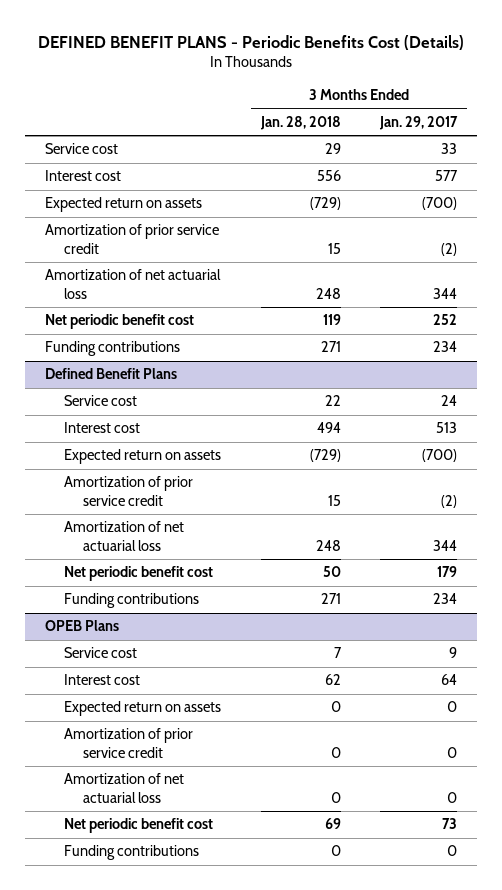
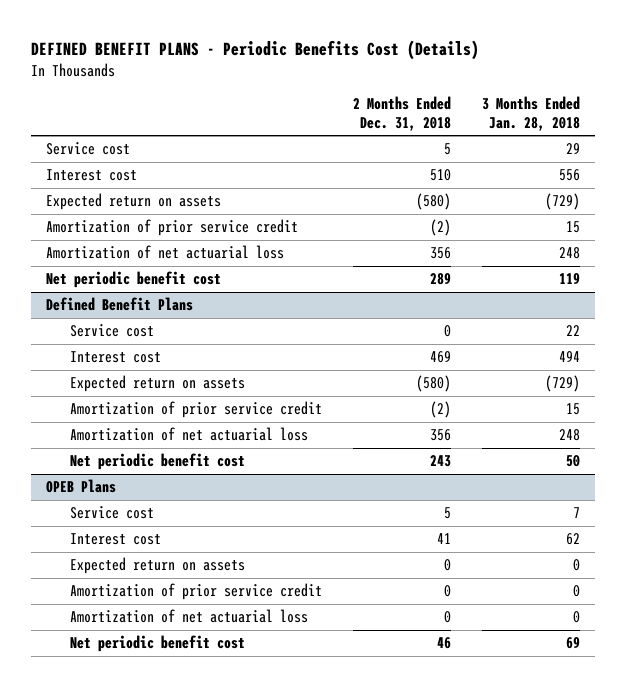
- | 3 Months Ended Jan. 28, 2018 | 3 Months Ended Jan. 29, 2017
+ | 2 Months Ended Dec. 31, 2018 | 3 Months Ended Jan. 28, 2018
- Funding contributions | 271 | 234
@ Defined Benefit Plans
- Funding contributions | 271 | 234
@ OPEB Plans
- Funding contributions | 0 | 0

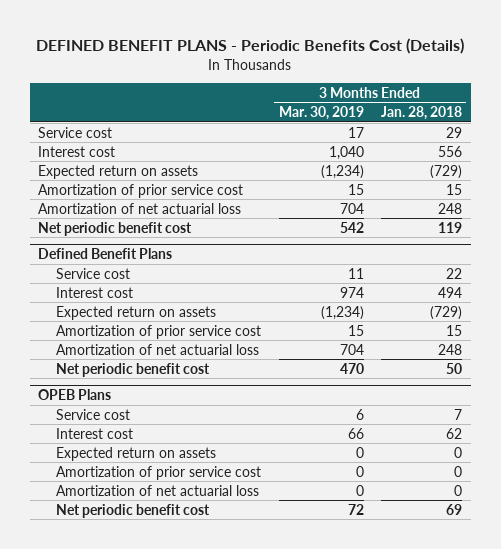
- | 2 Months Ended Dec. 31, 2018 | 3 Months Ended Jan. 28, 2018
+ | 3 Months Ended Mar. 30, 2019 | 3 Months Ended Jan. 28, 2018
- Amortization of prior service credit | (2) | 15
+ Amortization of prior service cost | 15 | 15
@ Defined Benefit Plans
- Amortization of prior service credit | (2) | 15
+ Amortization of prior service cost | 15 | 15
@ OPEB Plans
- Amortization of prior service credit | 0 | 0
+ Amortization of prior service cost | 0 | 0

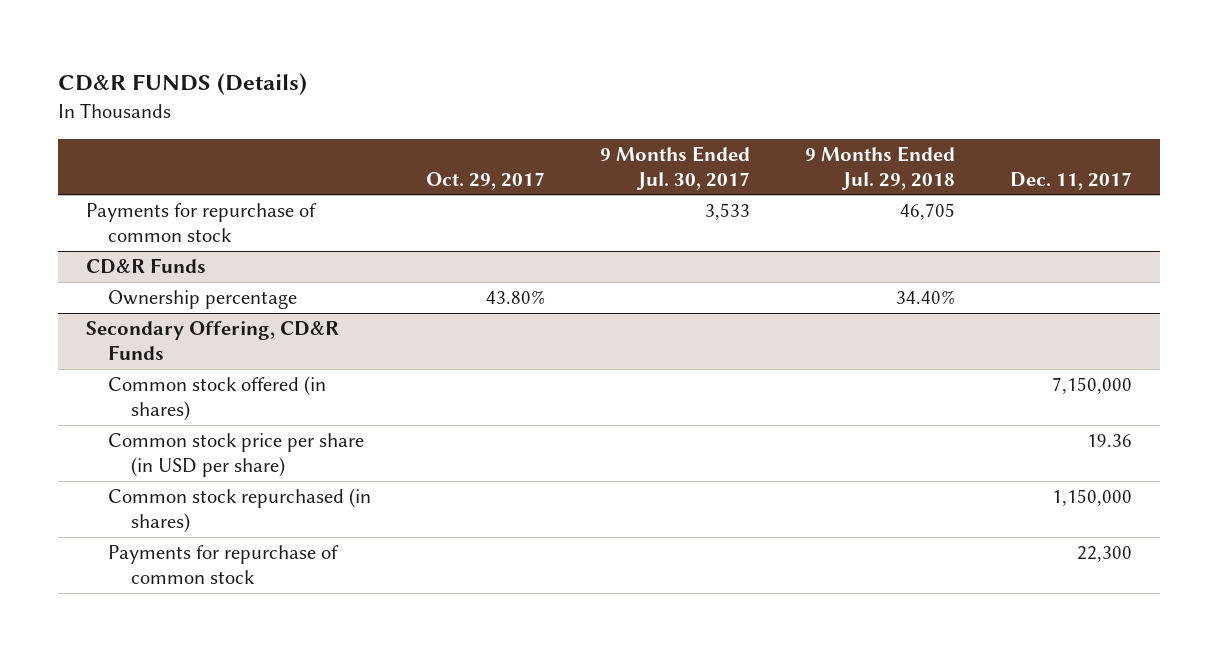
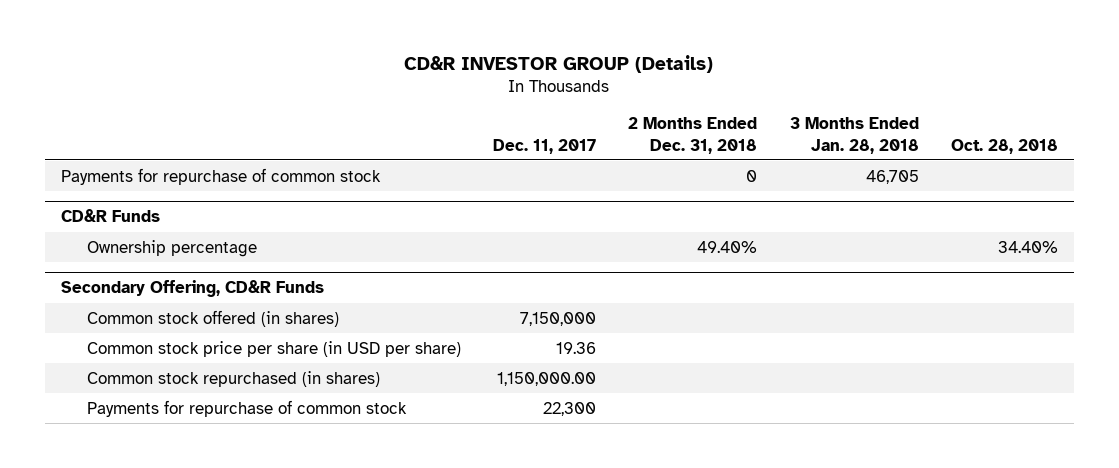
- CD&R FUNDS (Details)
+ CD&R INVESTOR GROUP (Details)
- | Oct. 29, 2017 | 9 Months Ended Jul. 30, 2017 | 9 Months Ended Jul. 29, 2018 | Dec. 11, 2017
+ | Dec. 11, 2017 | 2 Months Ended Dec. 31, 2018 | 3 Months Ended Jan. 28, 2018 | Oct. 28, 2018
@ Secondary Offering, CD&R Funds
- Common stock repurchased (in shares) | | | | 1,150,000
+ Common stock repurchased (in shares) | 1,150,000.00 | | |

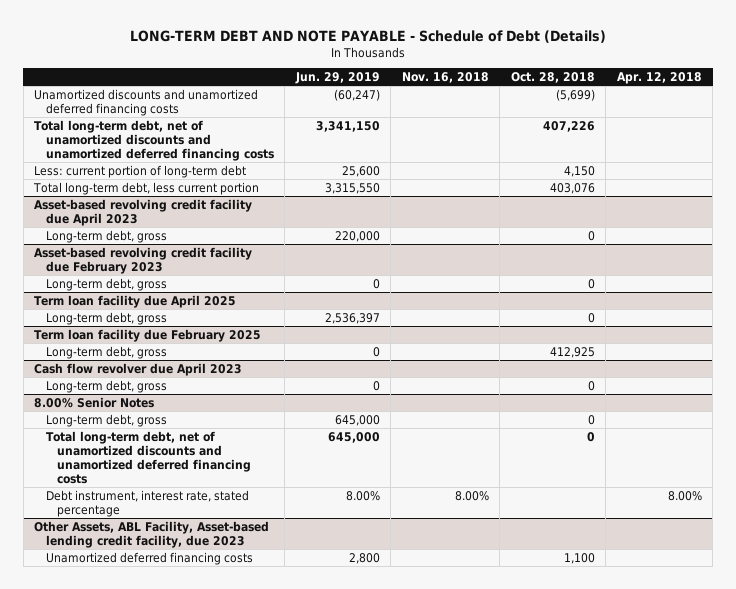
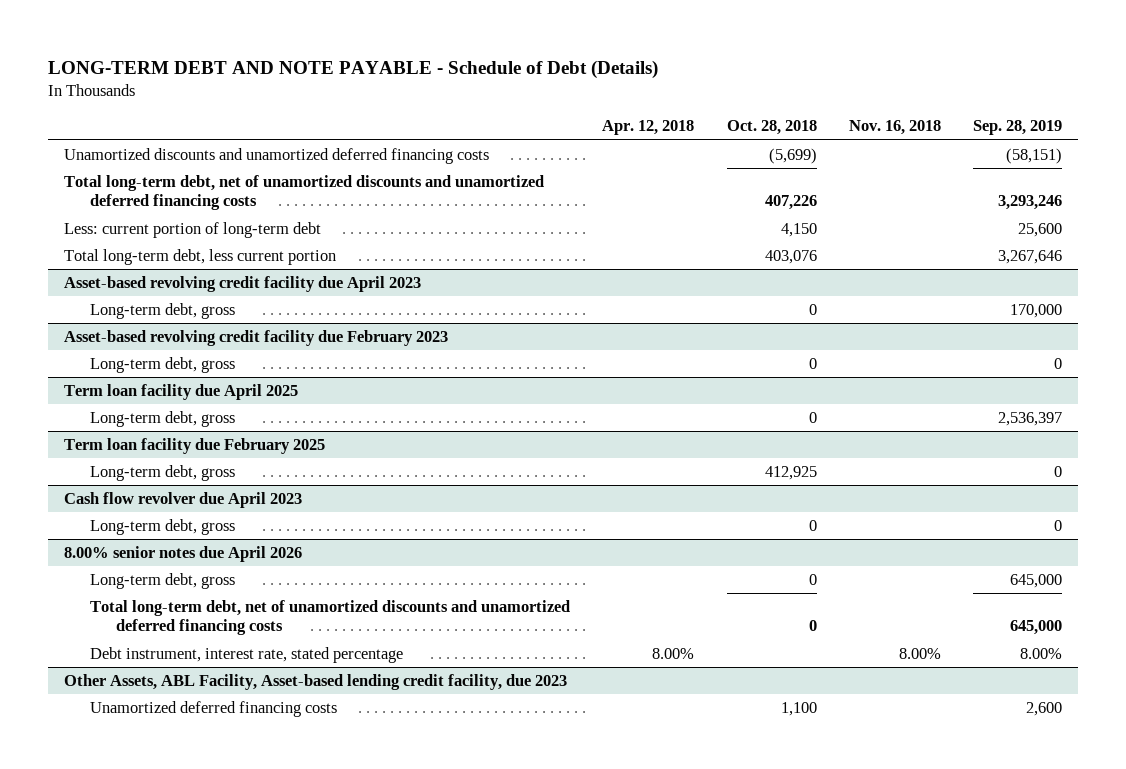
- | Jun. 29, 2019 | Nov. 16, 2018 | Oct. 28, 2018 | Apr. 12, 2018
+ | Apr. 12, 2018 | Oct. 28, 2018 | Nov. 16, 2018 | Sep. 28, 2019
- 8.00% Senior Notes
+ 8.00% senior notes due April 2026

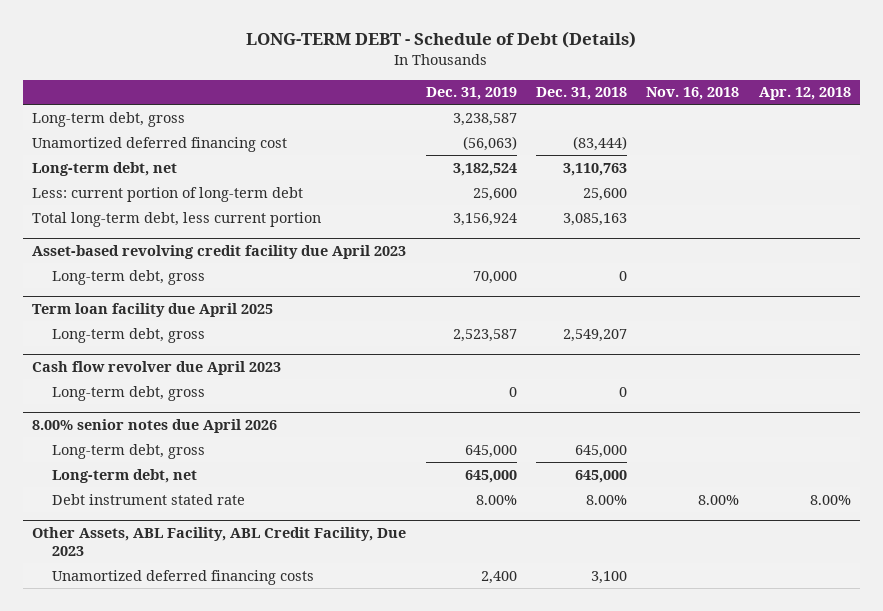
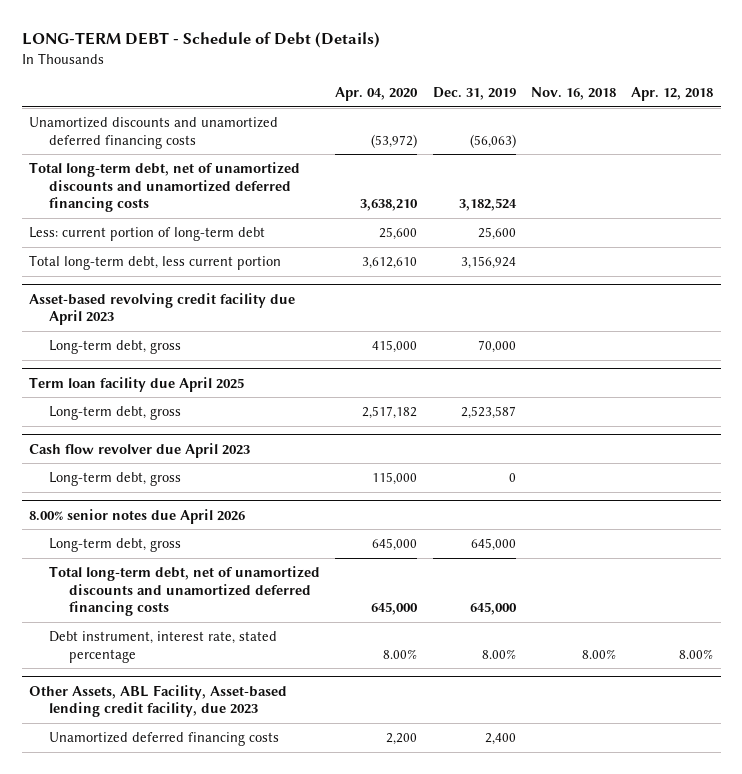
- | Dec. 31, 2019 | Dec. 31, 2018 | Nov. 16, 2018 | Apr. 12, 2018
+ | Apr. 04, 2020 | Dec. 31, 2019 | Nov. 16, 2018 | Apr. 12, 2018
- Long-term debt, gross | 3,238,587 | | |
- Unamortized deferred financing cost | (56,063) | (83,444) | |
- Long-term debt, net | 3,182,524 | 3,110,763 | |
+ Unamortized discounts and unamortized deferred financing costs | (53,972) | (56,063) | |
+ Total long-term debt, net of unamortized discounts and unamortized deferred financing costs | 3,638,210 | 3,182,524 | |
@ 8.00% senior notes due April 2026
- Long-term debt, net | 645,000 | 645,000 | |
- Debt instrument stated rate | 8.00% | 8.00% | 8.00% | 8.00%
- Other Assets, ABL Facility, ABL Credit Facility, Due 2023
@ 8.00% senior notes due April 2026
+ Total long-term debt, net of unamortized discounts and unamortized deferred financing costs | 645,000 | 645,000 | |
+ Debt instrument, interest rate, stated percentage | 8.00% | 8.00% | 8.00% | 8.00%
+ Other Assets, ABL Facility, Asset-based lending credit facility, due 2023

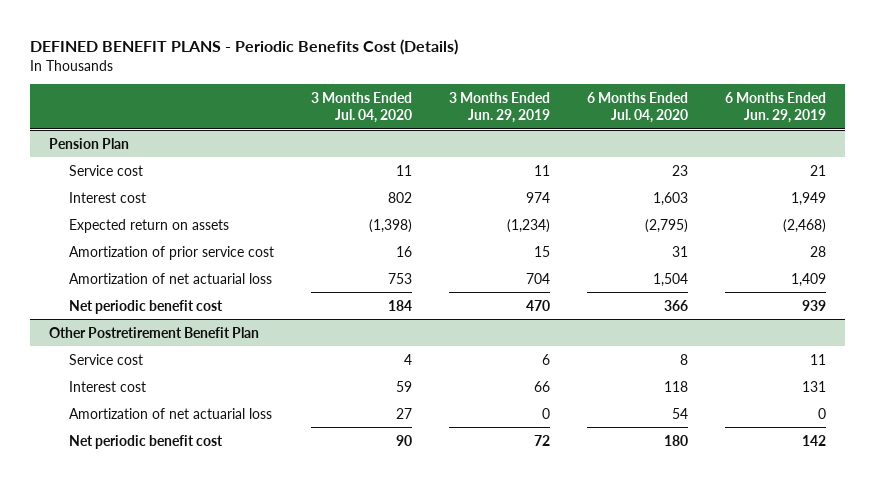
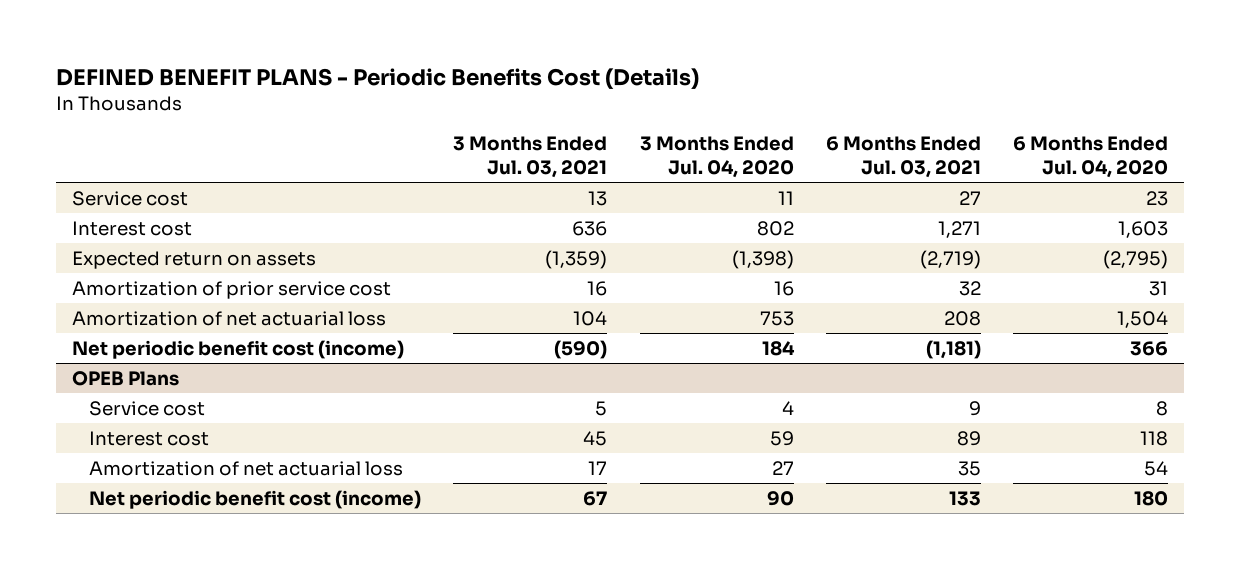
- | 3 Months Ended Jul. 04, 2020 | 3 Months Ended Jun. 29, 2019 | 6 Months Ended Jul. 04, 2020 | 6 Months Ended Jun. 29, 2019
+ | 3 Months Ended Jul. 03, 2021 | 3 Months Ended Jul. 04, 2020 | 6 Months Ended Jul. 03, 2021 | 6 Months Ended Jul. 04, 2020
- Pension Plan
- Net periodic benefit cost | 184 | 470 | 366 | 939
- Other Postretirement Benefit Plan
+ Net periodic benefit cost (income) | (590) | 184 | (1,181) | 366
+ OPEB Plans
- Net periodic benefit cost | 90 | 72 | 180 | 142
+ Net periodic benefit cost (income) | 67 | 90 | 133 | 180

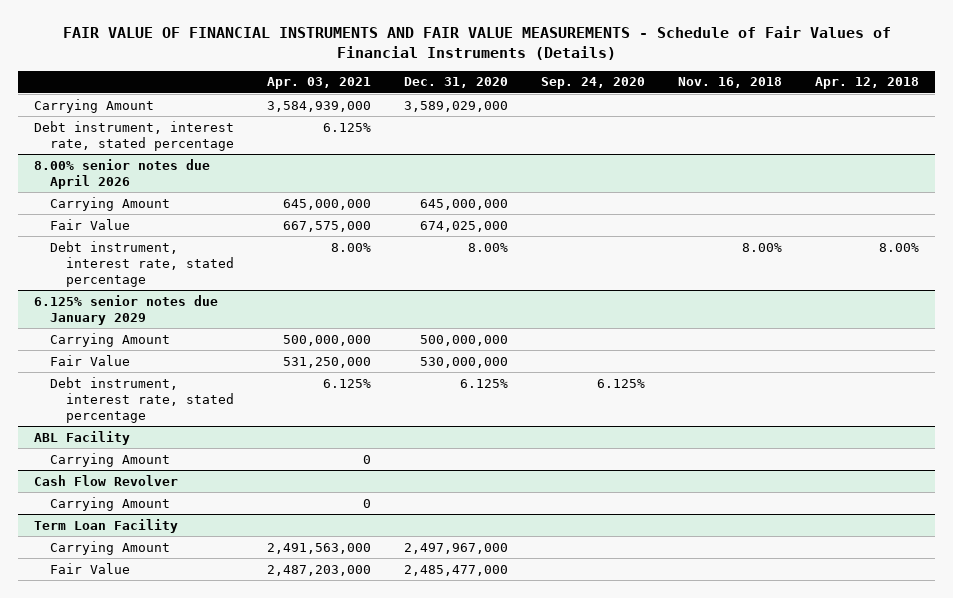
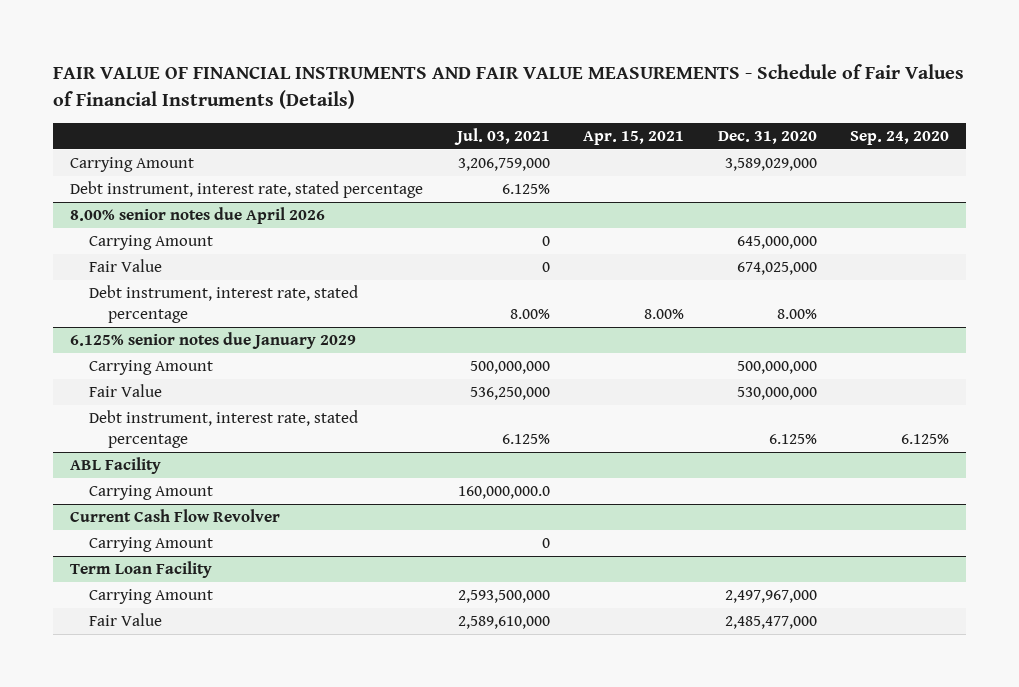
- | Apr. 03, 2021 | Dec. 31, 2020 | Sep. 24, 2020 | Nov. 16, 2018 | Apr. 12, 2018
+ | Jul. 03, 2021 | Apr. 15, 2021 | Dec. 31, 2020 | Sep. 24, 2020
- Cash Flow Revolver
+ Current Cash Flow Revolver

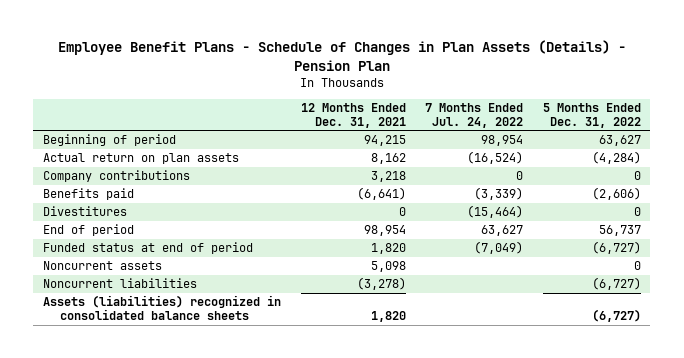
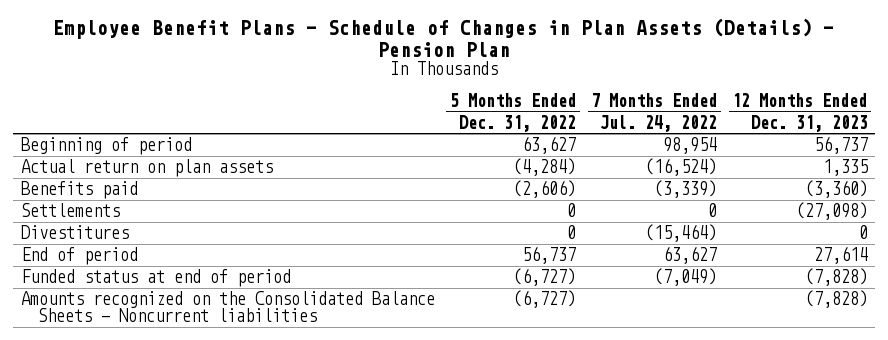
- | 12 Months Ended Dec. 31, 2021 | 7 Months Ended Jul. 24, 2022 | 5 Months Ended Dec. 31, 2022
+ | 5 Months Ended Dec. 31, 2022 | 7 Months Ended Jul. 24, 2022 | 12 Months Ended Dec. 31, 2023
- Company contributions | 3,218 | 0 | 0
+ Settlements | 0 | 0 | (27,098)
- Noncurrent assets | 5,098 | | 0
- Noncurrent liabilities | (3,278) | | (6,727)
- Assets (liabilities) recognized in consolidated balance sheets | 1,820 | | (6,727)
+ Amounts recognized on the Consolidated Balance Sheets - Noncurrent liabilities | (6,727) | | (7,828)

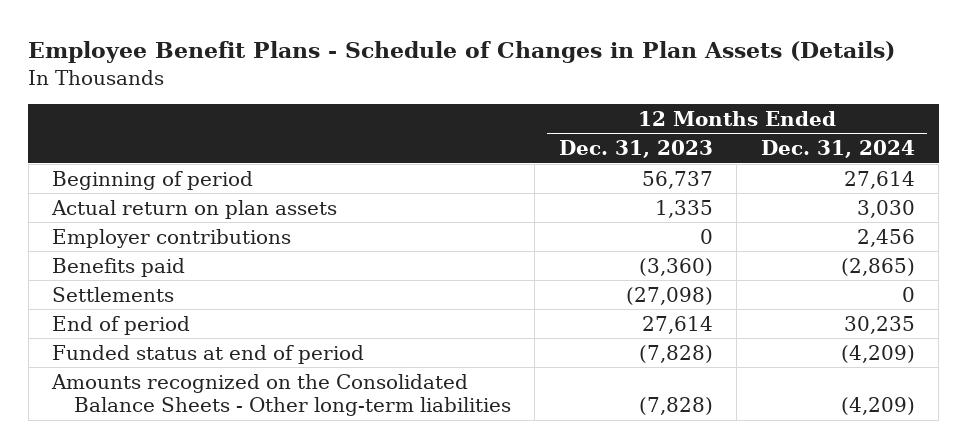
- Employee Benefit Plans - Schedule of Changes in Plan Assets (Details) - Pension Plan
+ Employee Benefit Plans - Schedule of Changes in Plan Assets (Details)
- | 5 Months Ended Dec. 31, 2022 | 7 Months Ended Jul. 24, 2022 | 12 Months Ended Dec. 31, 2023
+ | 12 Months Ended Dec. 31, 2023 | 12 Months Ended Dec. 31, 2024
+ Employer contributions | 0 | 2,456
- Divestitures | 0 | (15,464) | 0
- Amounts recognized on the Consolidated Balance Sheets - Noncurrent liabilities | (6,727) | | (7,828)
+ Amounts recognized on the Consolidated Balance Sheets - Other long-term liabilities | (7,828) | (4,209)

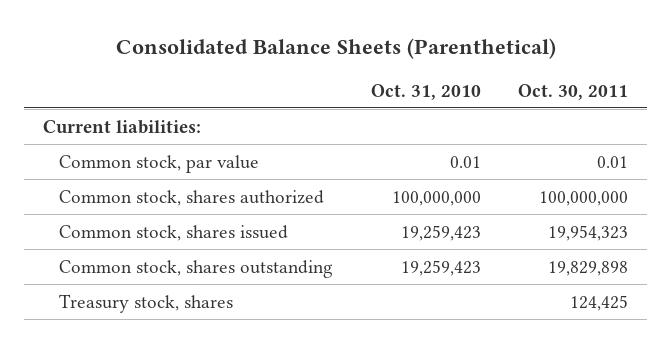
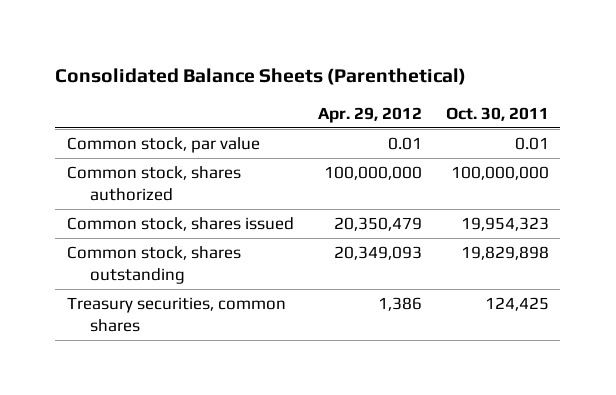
- | Oct. 31, 2010 | Oct. 30, 2011
+ | Apr. 29, 2012 | Oct. 30, 2011
- Current liabilities:
- Treasury stock, shares | | 124,425
+ Treasury securities, common shares | 1,386 | 124,425

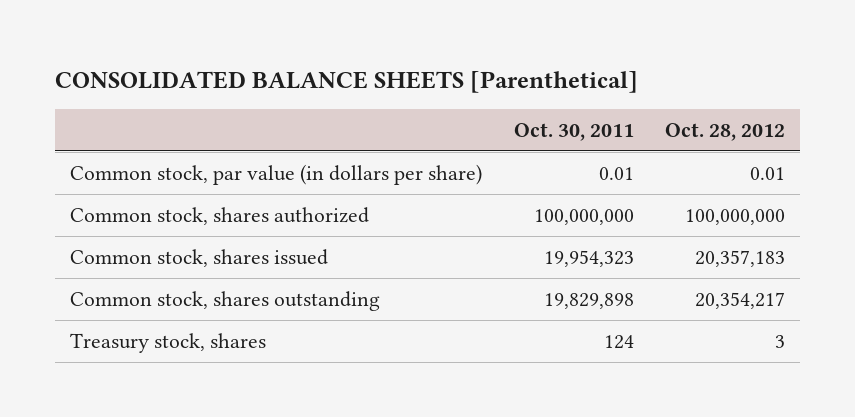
- Consolidated Balance Sheets (Parenthetical)
+ CONSOLIDATED BALANCE SHEETS [Parenthetical]
- | Apr. 29, 2012 | Oct. 30, 2011
+ | Oct. 30, 2011 | Oct. 28, 2012
- Common stock, par value | 0.01 | 0.01
+ Common stock, par value (in dollars per share) | 0.01 | 0.01
- Treasury securities, common shares | 1,386 | 124,425
+ Treasury stock, shares | 124 | 3

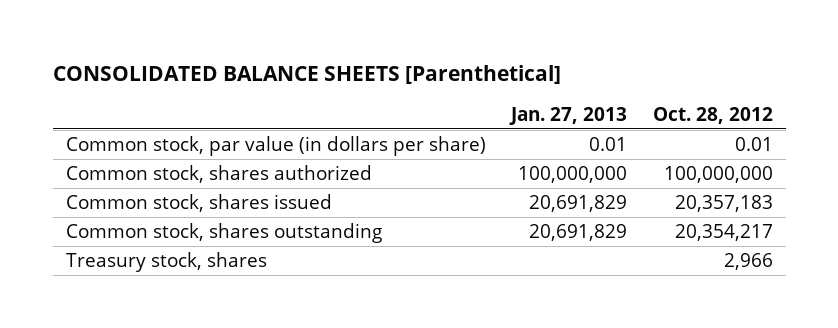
- | Oct. 30, 2011 | Oct. 28, 2012
+ | Jan. 27, 2013 | Oct. 28, 2012
- Treasury stock, shares | 124 | 3
+ Treasury stock, shares | | 2,966

